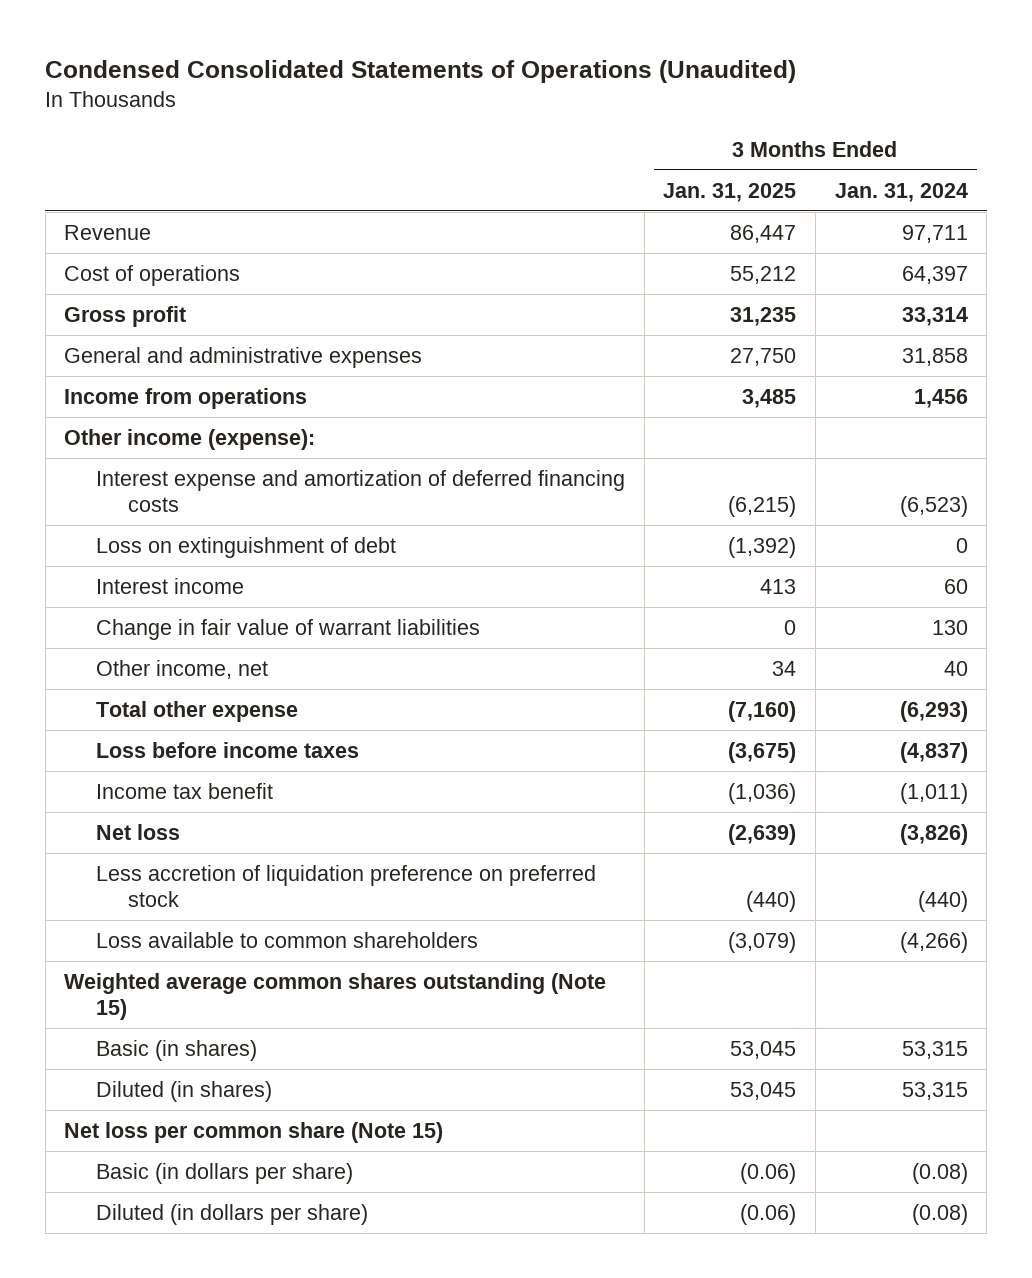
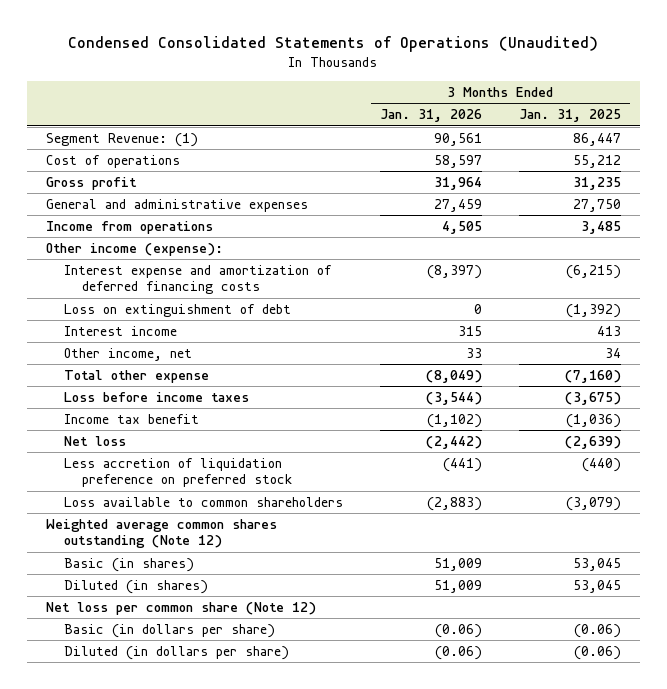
- | 3 Months Ended Jan. 31, 2025 | 3 Months Ended Jan. 31, 2024
+ | 3 Months Ended Jan. 31, 2026 | 3 Months Ended Jan. 31, 2025
- Revenue | 86,447 | 97,711
+ Segment Revenue: (1) | 90,561 | 86,447
- Change in fair value of warrant liabilities | 0 | 130
- Weighted average common shares outstanding (Note 15)
+ Weighted average common shares outstanding (Note 12)
- Net loss per common share (Note 15)
+ Net loss per common share (Note 12)

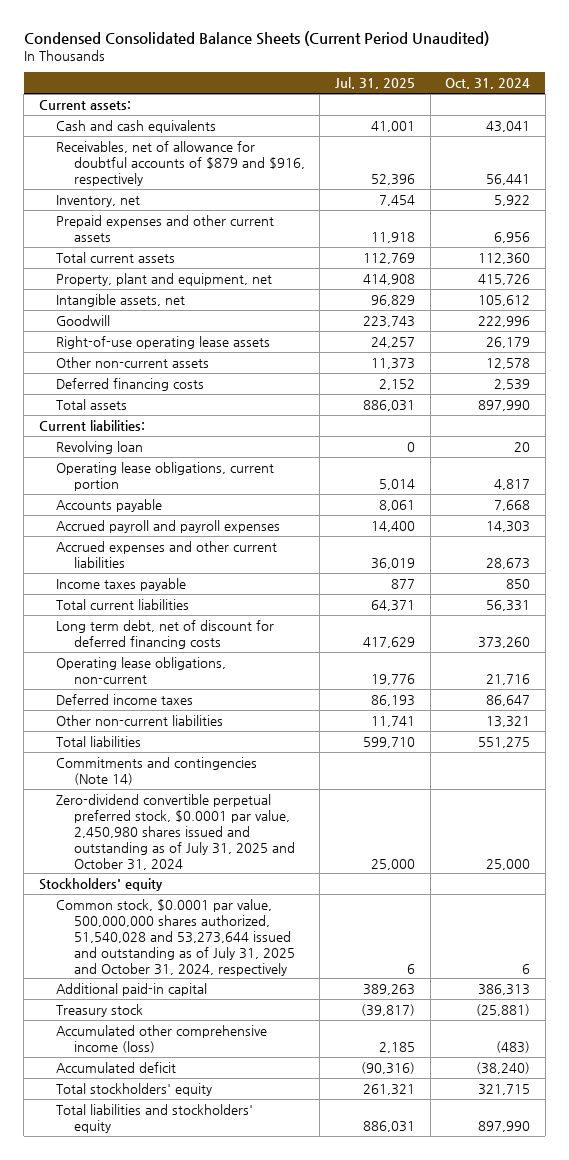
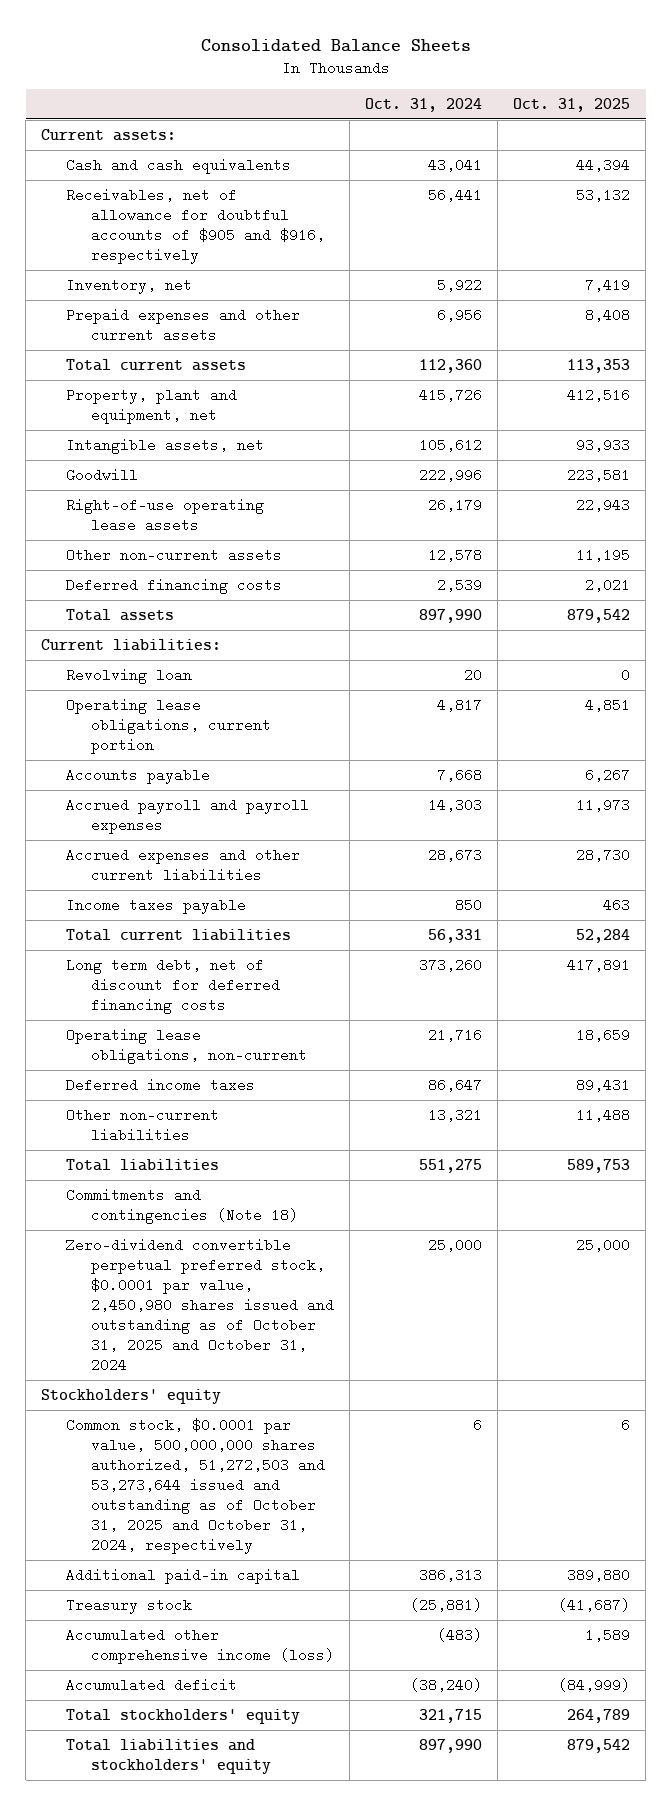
- Condensed Consolidated Balance Sheets (Current Period Unaudited)
+ Consolidated Balance Sheets
- | Jul. 31, 2025 | Oct. 31, 2024
+ | Oct. 31, 2024 | Oct. 31, 2025
- Receivables, net of allowance for doubtful accounts of $879 and $916, respectively | 52,396 | 56,441
+ Receivables, net of allowance for doubtful accounts of $905 and $916, respectively | 56,441 | 53,132
- Commitments and contingencies (Note 14)
- Zero-dividend convertible perpetual preferred stock, $0.0001 par value, 2,450,980 shares issued and outstanding as of July 31, 2025 and October 31, 2024 | 25,000 | 25,000
+ Commitments and contingencies (Note 18)
+ Zero-dividend convertible perpetual preferred stock, $0.0001 par value, 2,450,980 shares issued and outstanding as of October 31, 2025 and October 31, 2024 | 25,000 | 25,000
- Common stock, $0.0001 par value, 500,000,000 shares authorized, 51,540,028 and 53,273,644 issued and outstanding as of July 31, 2025 and October 31, 2024, respectively | 6 | 6
+ Common stock, $0.0001 par value, 500,000,000 shares authorized, 51,272,503 and 53,273,644 issued and outstanding as of October 31, 2025 and October 31, 2024, respectively | 6 | 6

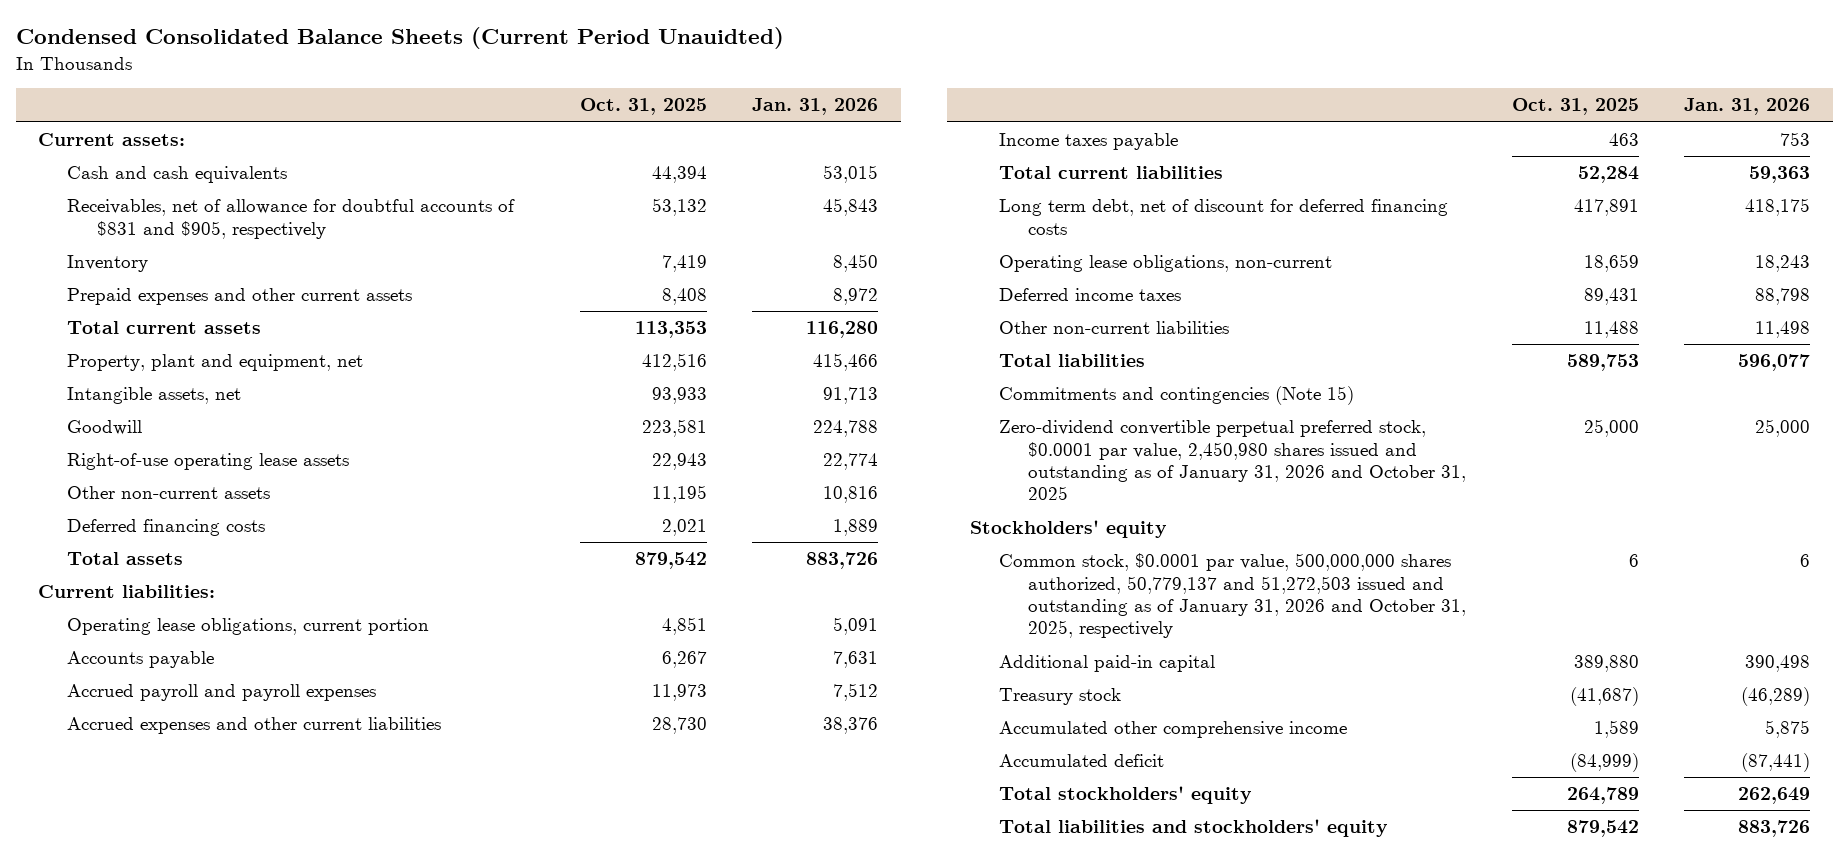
- Consolidated Balance Sheets
+ Condensed Consolidated Balance Sheets (Current Period Unauidted)
- | Oct. 31, 2024 | Oct. 31, 2025
+ | Oct. 31, 2025 | Jan. 31, 2026
- Receivables, net of allowance for doubtful accounts of $905 and $916, respectively | 56,441 | 53,132
- Inventory, net | 5,922 | 7,419
+ Receivables, net of allowance for doubtful accounts of $831 and $905, respectively | 53,132 | 45,843
+ Inventory | 7,419 | 8,450
- Revolving loan | 20 | 0
- Commitments and contingencies (Note 18)
- Zero-dividend convertible perpetual preferred stock, $0.0001 par value, 2,450,980 shares issued and outstanding as of October 31, 2025 and October 31, 2024 | 25,000 | 25,000
+ Commitments and contingencies (Note 15)
+ Zero-dividend convertible perpetual preferred stock, $0.0001 par value, 2,450,980 shares issued and outstanding as of January 31, 2026 and October 31, 2025 | 25,000 | 25,000
- Common stock, $0.0001 par value, 500,000,000 shares authorized, 51,272,503 and 53,273,644 issued and outstanding as of October 31, 2025 and October 31, 2024, respectively | 6 | 6
+ Common stock, $0.0001 par value, 500,000,000 shares authorized, 50,779,137 and 51,272,503 issued and outstanding as of January 31, 2026 and October 31, 2025, respectively | 6 | 6
- Accumulated other comprehensive income (loss) | (483) | 1,589
+ Accumulated other comprehensive income | 1,589 | 5,875

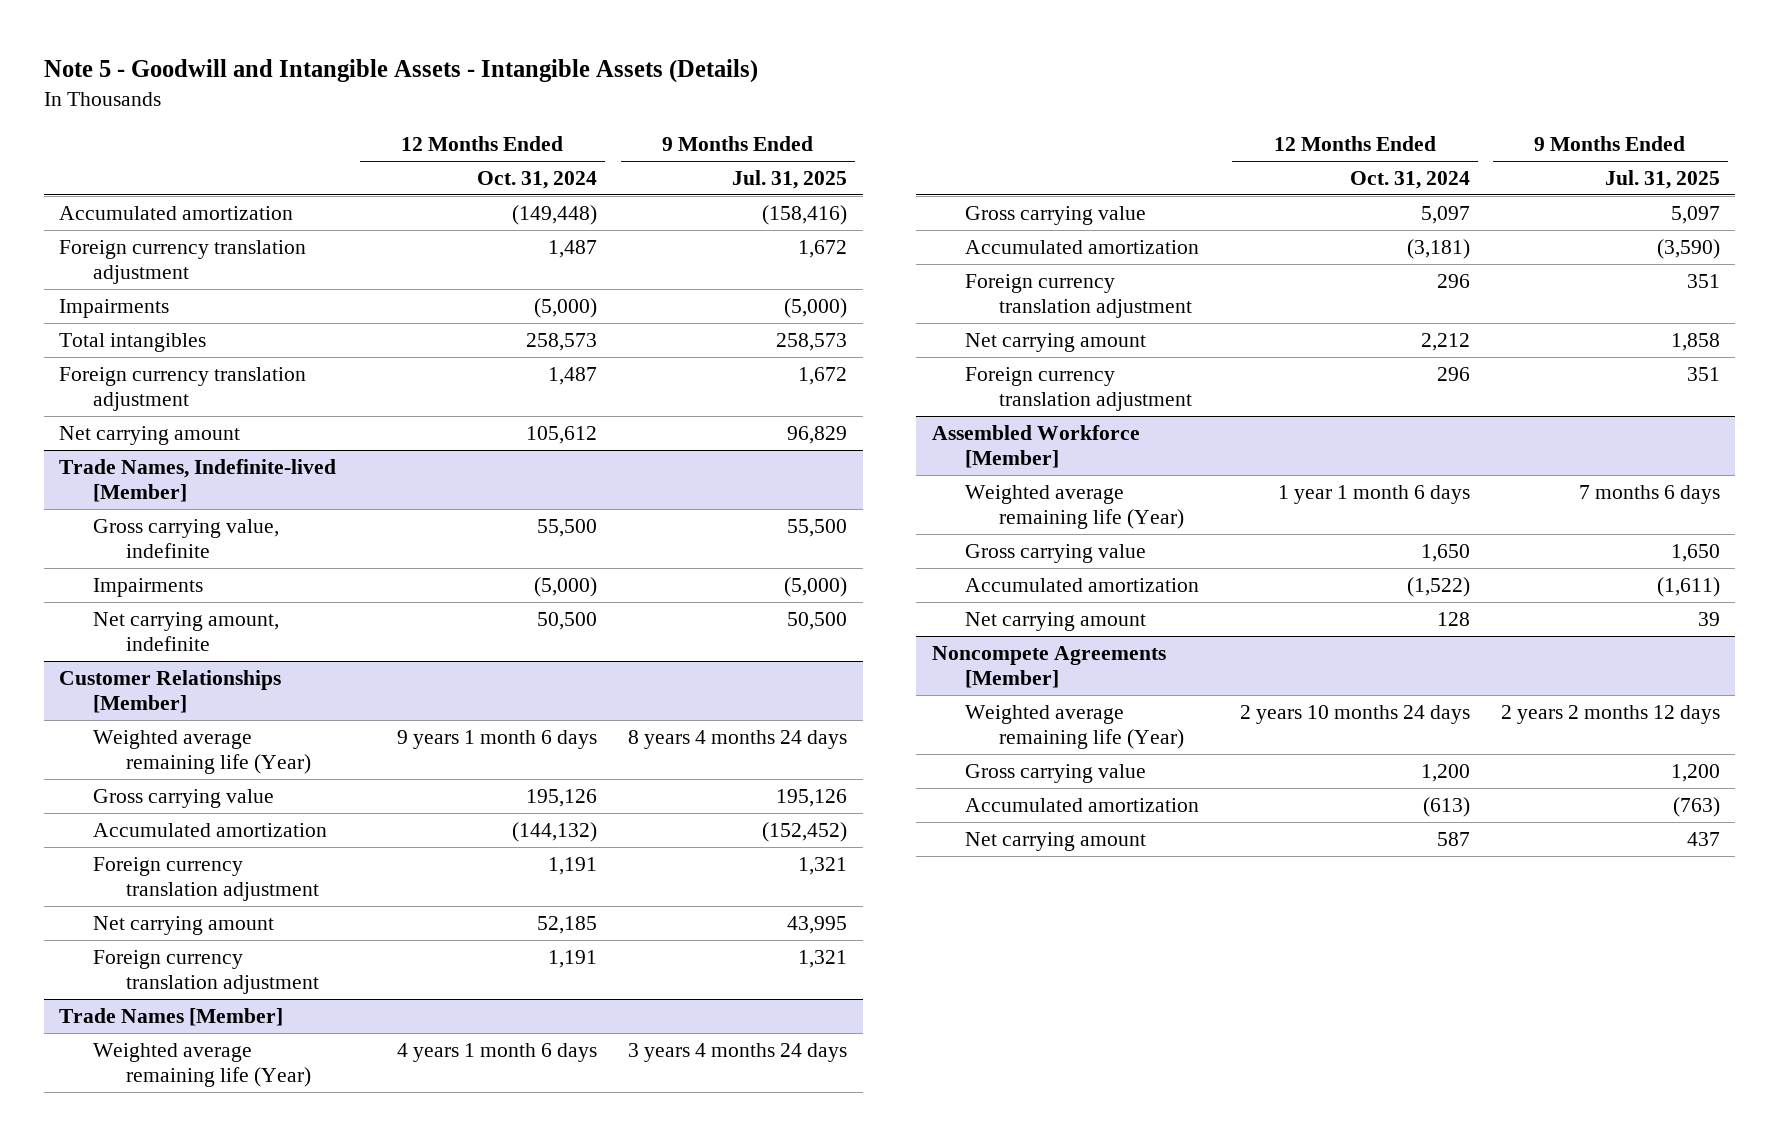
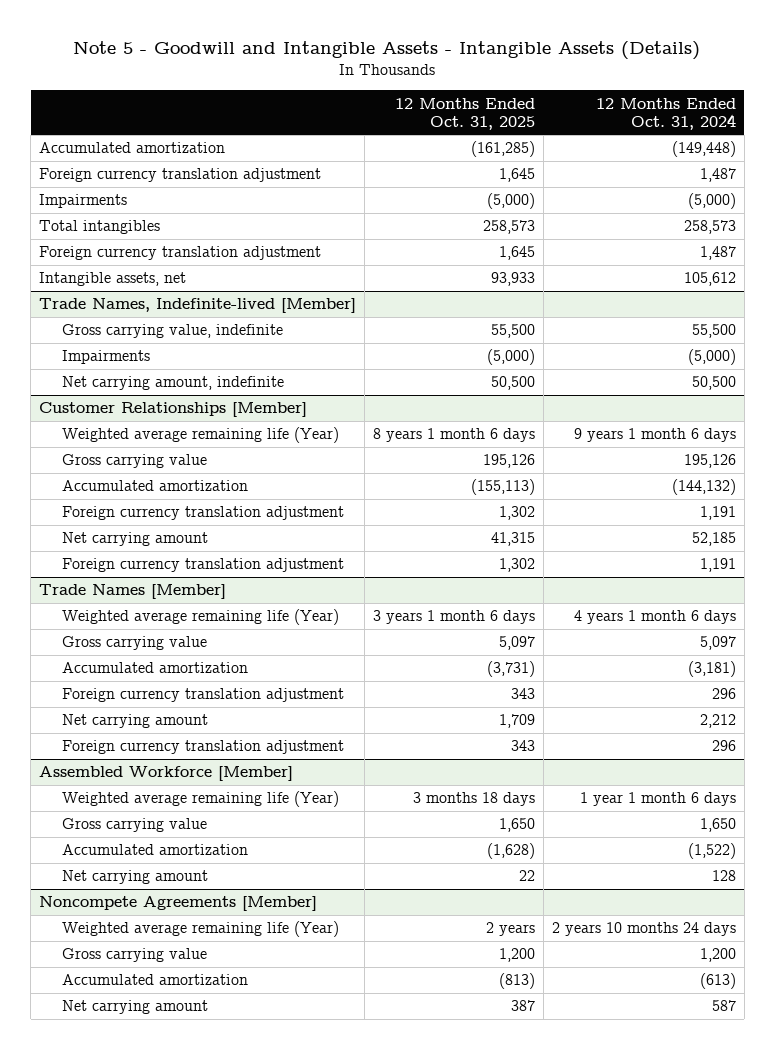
- | 12 Months Ended Oct. 31, 2024 | 9 Months Ended Jul. 31, 2025
+ | 12 Months Ended Oct. 31, 2025 | 12 Months Ended Oct. 31, 2024
- Net carrying amount | 105,612 | 96,829
+ Intangible assets, net | 93,933 | 105,612

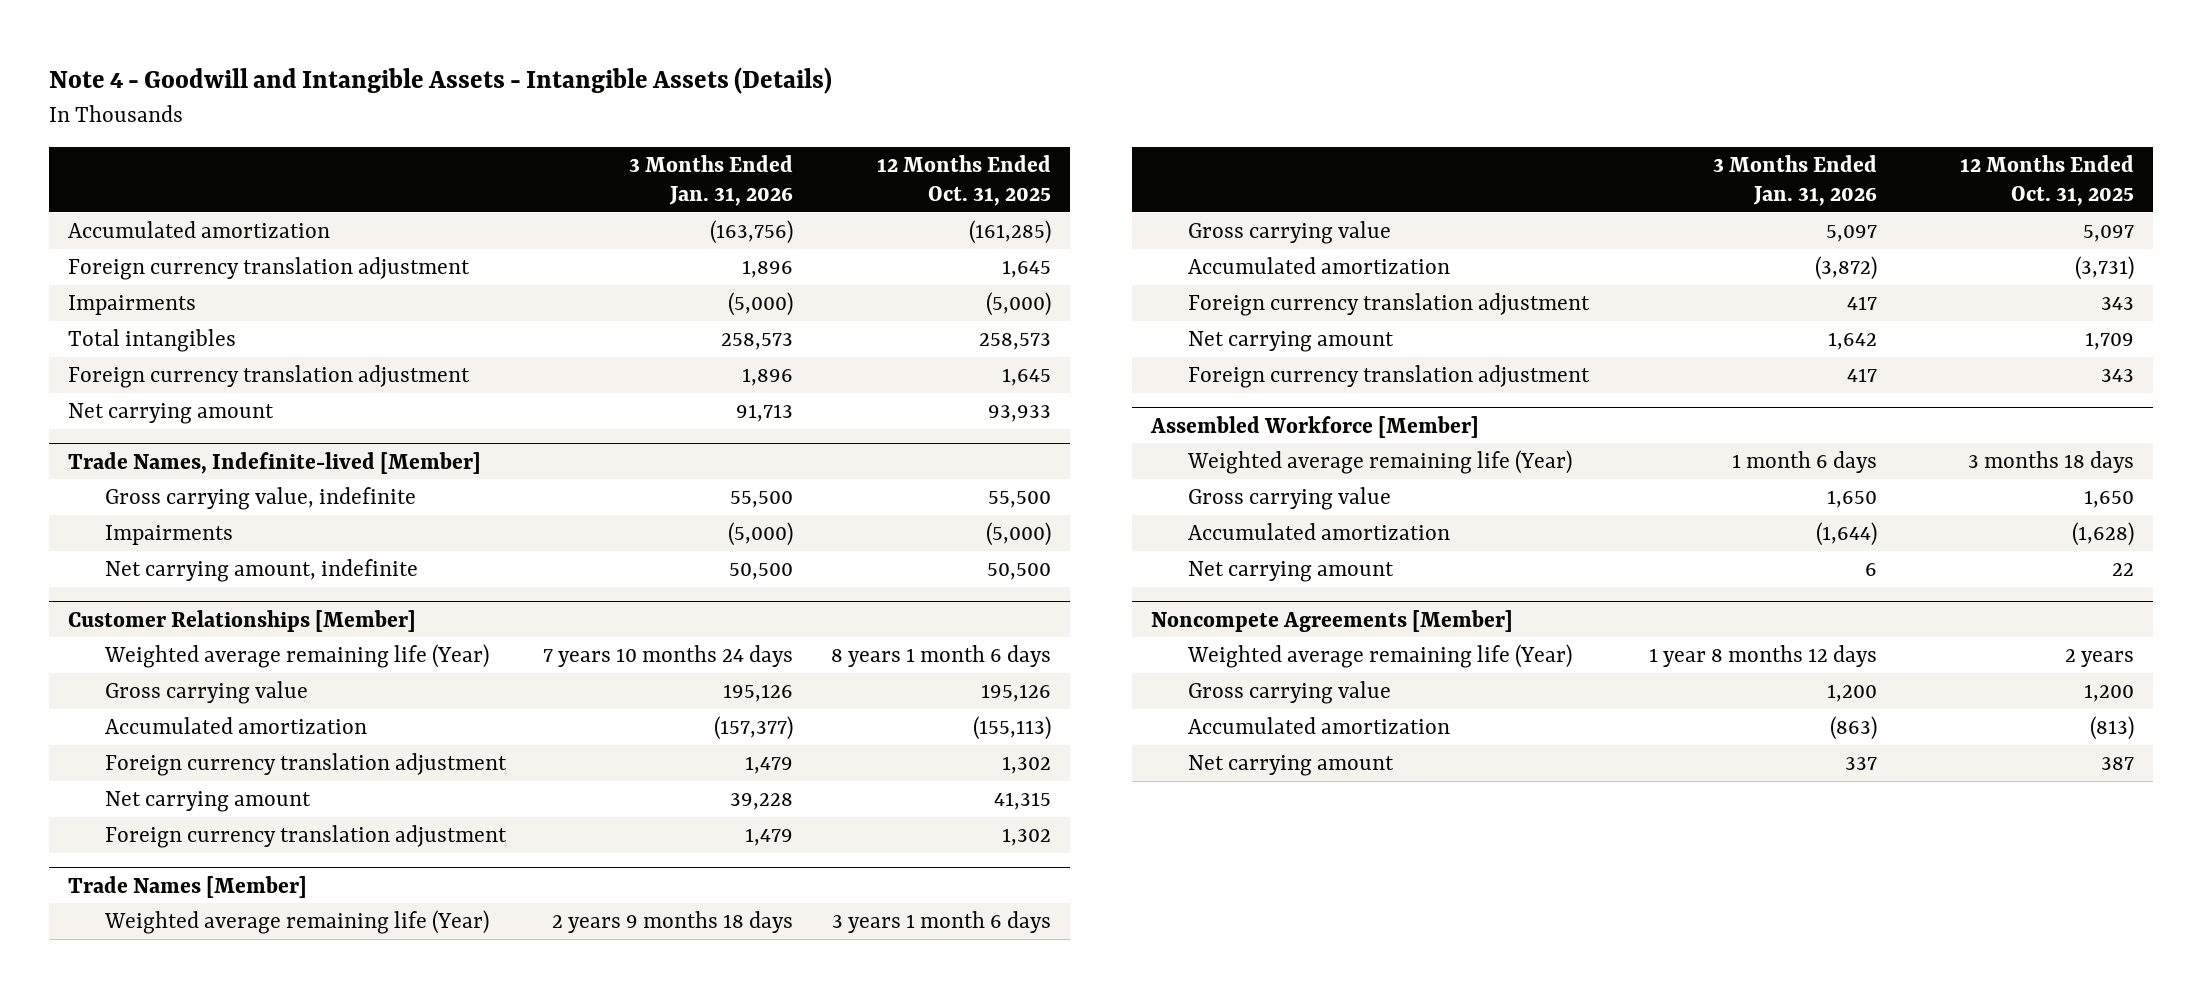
- Note 5 - Goodwill and Intangible Assets - Intangible Assets (Details)
+ Note 4 - Goodwill and Intangible Assets - Intangible Assets (Details)
- | 12 Months Ended Oct. 31, 2025 | 12 Months Ended Oct. 31, 2024
+ | 3 Months Ended Jan. 31, 2026 | 12 Months Ended Oct. 31, 2025
- Intangible assets, net | 93,933 | 105,612
+ Net carrying amount | 91,713 | 93,933

